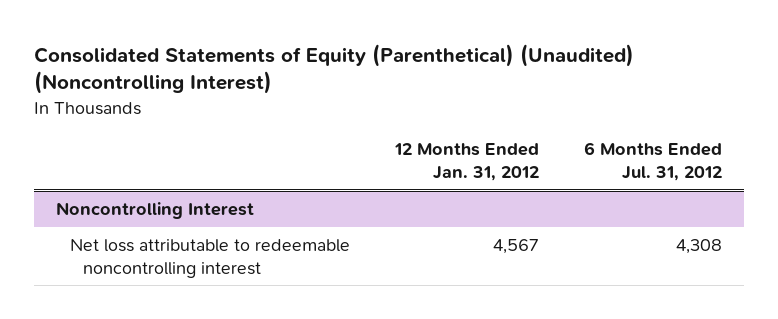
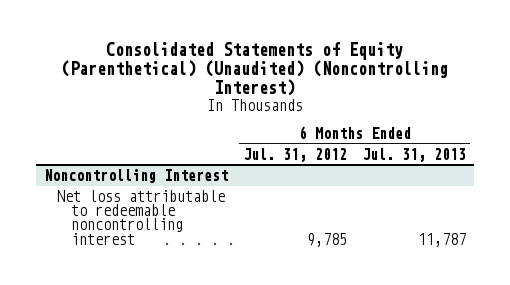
- | 12 Months Ended Jan. 31, 2012 | 6 Months Ended Jul. 31, 2012
+ | 6 Months Ended Jul. 31, 2012 | 6 Months Ended Jul. 31, 2013
@ Noncontrolling Interest
- Net loss attributable to redeemable noncontrolling interest | 4,567 | 4,308
+ Net loss attributable to redeemable noncontrolling interest | 9,785 | 11,787

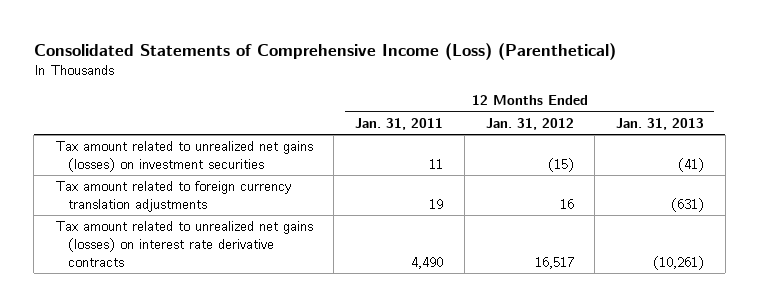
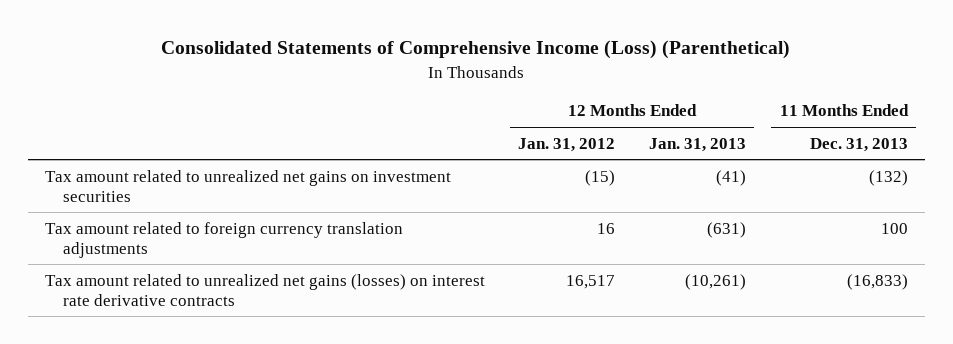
- | 12 Months Ended Jan. 31, 2011 | 12 Months Ended Jan. 31, 2012 | 12 Months Ended Jan. 31, 2013
+ | 12 Months Ended Jan. 31, 2012 | 12 Months Ended Jan. 31, 2013 | 11 Months Ended Dec. 31, 2013
- Tax amount related to unrealized net gains (losses) on investment securities | 11 | (15) | (41)
+ Tax amount related to unrealized net gains on investment securities | (15) | (41) | (132)

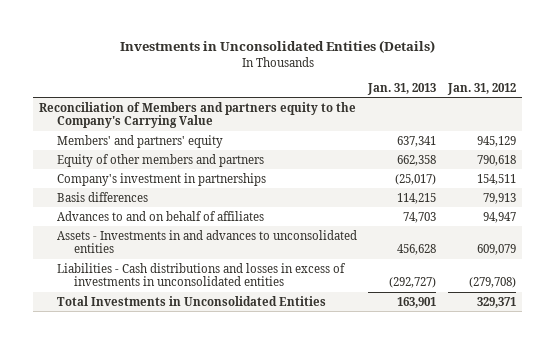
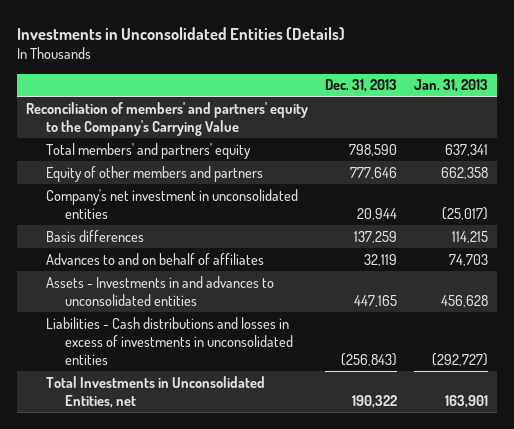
- | Jan. 31, 2013 | Jan. 31, 2012
+ | Dec. 31, 2013 | Jan. 31, 2013
- Reconciliation of Members and partners equity to the Company's Carrying Value
- Members' and partners' equity | 637,341 | 945,129
+ Reconciliation of members' and partners' equity to the Company's Carrying Value
+ Total members' and partners' equity | 798,590 | 637,341
- Company's investment in partnerships | (25,017) | 154,511
+ Company's net investment in unconsolidated entities | 20,944 | (25,017)
- Total Investments in Unconsolidated Entities | 163,901 | 329,371
+ Total Investments in Unconsolidated Entities, net | 190,322 | 163,901

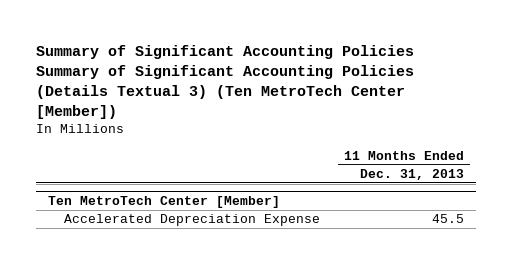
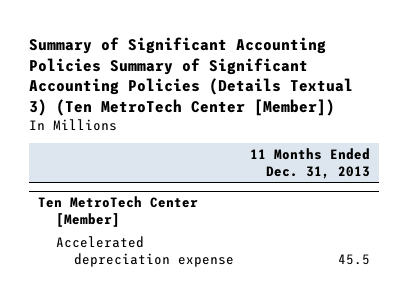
@ Ten MetroTech Center [Member]
- Accelerated Depreciation Expense | 45.5
+ Accelerated depreciation expense | 45.5

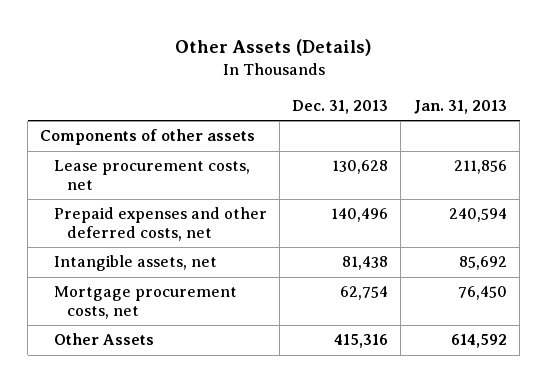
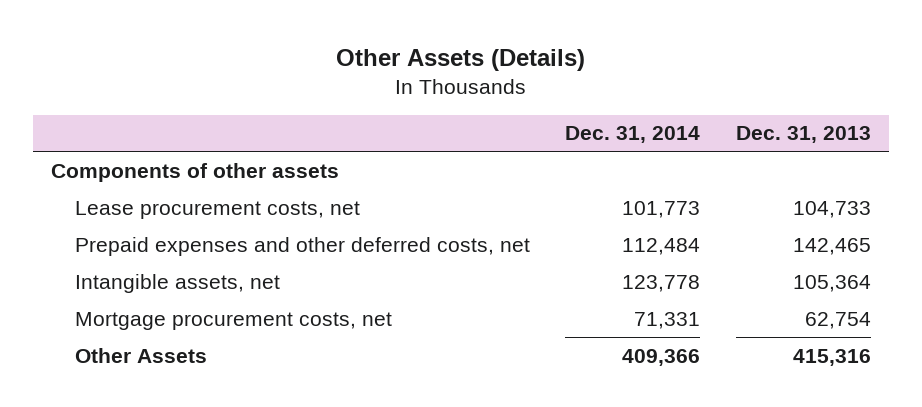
- | Dec. 31, 2013 | Jan. 31, 2013
+ | Dec. 31, 2014 | Dec. 31, 2013
- Lease procurement costs, net | 130,628 | 211,856
- Prepaid expenses and other deferred costs, net | 140,496 | 240,594
- Intangible assets, net | 81,438 | 85,692
+ Lease procurement costs, net | 101,773 | 104,733
+ Prepaid expenses and other deferred costs, net | 112,484 | 142,465
+ Intangible assets, net | 123,778 | 105,364

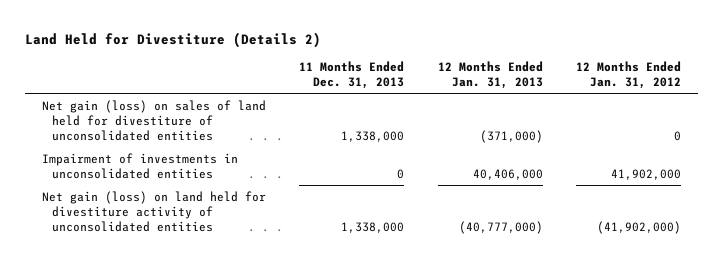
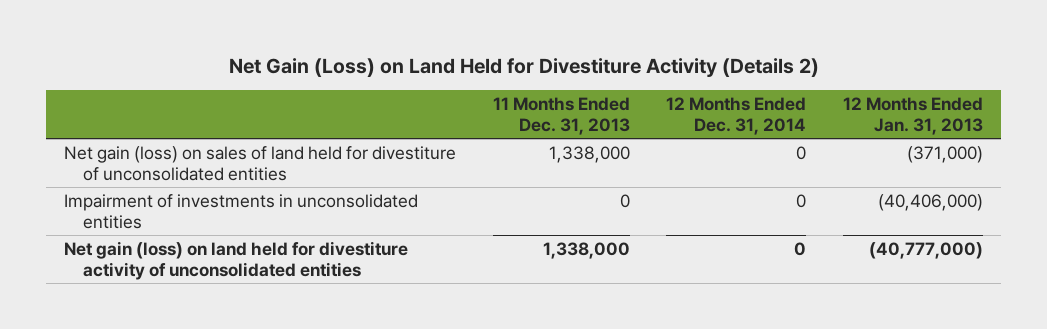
- Land Held for Divestiture (Details 2)
+ Net Gain (Loss) on Land Held for Divestiture Activity (Details 2)
- | 11 Months Ended Dec. 31, 2013 | 12 Months Ended Jan. 31, 2013 | 12 Months Ended Jan. 31, 2012
+ | 11 Months Ended Dec. 31, 2013 | 12 Months Ended Dec. 31, 2014 | 12 Months Ended Jan. 31, 2013
- Impairment of investments in unconsolidated entities | 0 | 40,406,000 | 41,902,000
+ Impairment of investments in unconsolidated entities | 0 | 0 | (40,406,000)

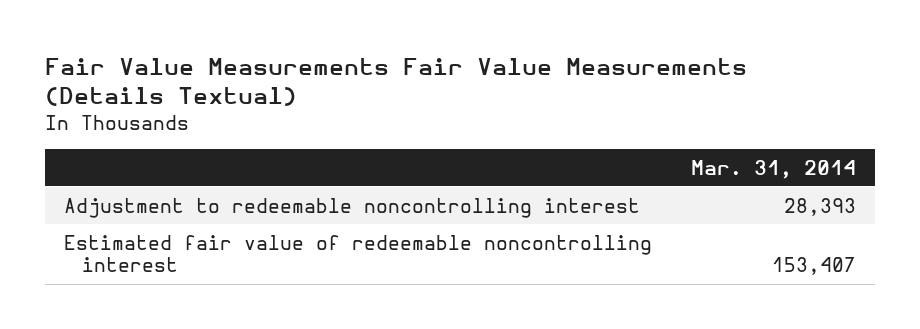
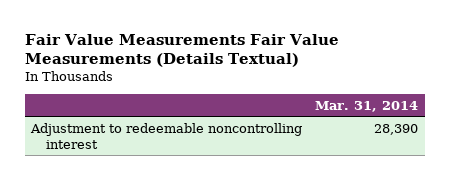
- Adjustment to redeemable noncontrolling interest | 28,393
- Estimated fair value of redeemable noncontrolling interest | 153,407
+ Adjustment to redeemable noncontrolling interest | 28,390

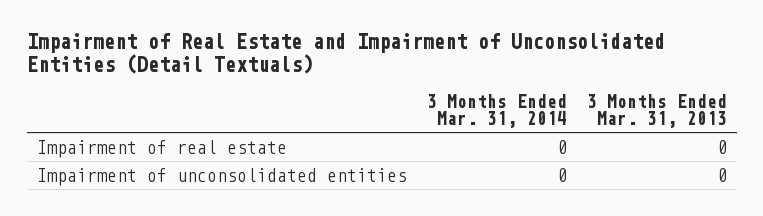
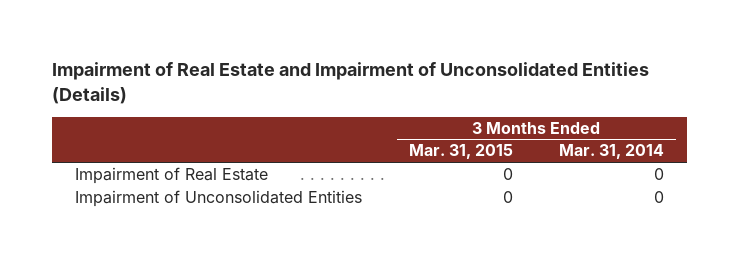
- Impairment of Real Estate and Impairment of Unconsolidated Entities (Detail Textuals)
+ Impairment of Real Estate and Impairment of Unconsolidated Entities (Details)
- | 3 Months Ended Mar. 31, 2014 | 3 Months Ended Mar. 31, 2013
+ | 3 Months Ended Mar. 31, 2015 | 3 Months Ended Mar. 31, 2014
- Impairment of real estate | 0 | 0
- Impairment of unconsolidated entities | 0 | 0
+ Impairment of Real Estate | 0 | 0
+ Impairment of Unconsolidated Entities | 0 | 0

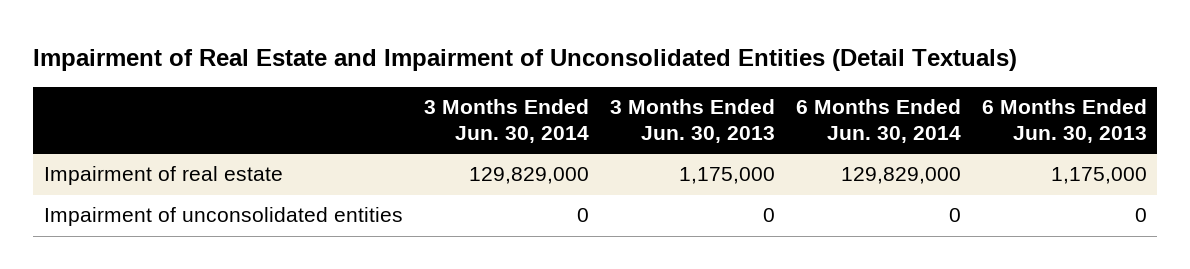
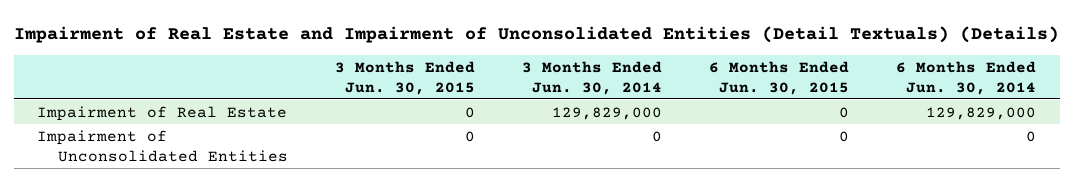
- Impairment of Real Estate and Impairment of Unconsolidated Entities (Detail Textuals)
+ Impairment of Real Estate and Impairment of Unconsolidated Entities (Detail Textuals) (Details)
- | 3 Months Ended Jun. 30, 2014 | 3 Months Ended Jun. 30, 2013 | 6 Months Ended Jun. 30, 2014 | 6 Months Ended Jun. 30, 2013
+ | 3 Months Ended Jun. 30, 2015 | 3 Months Ended Jun. 30, 2014 | 6 Months Ended Jun. 30, 2015 | 6 Months Ended Jun. 30, 2014
- Impairment of real estate | 129,829,000 | 1,175,000 | 129,829,000 | 1,175,000
- Impairment of unconsolidated entities | 0 | 0 | 0 | 0
+ Impairment of Real Estate | 0 | 129,829,000 | 0 | 129,829,000
+ Impairment of Unconsolidated Entities | 0 | 0 | 0 | 0

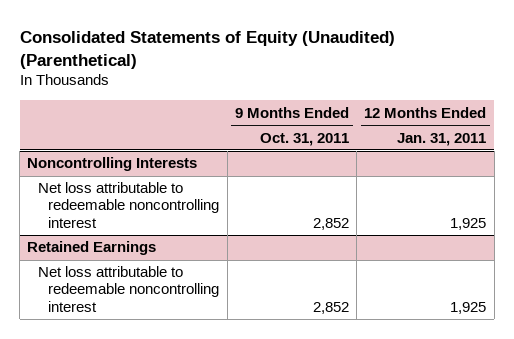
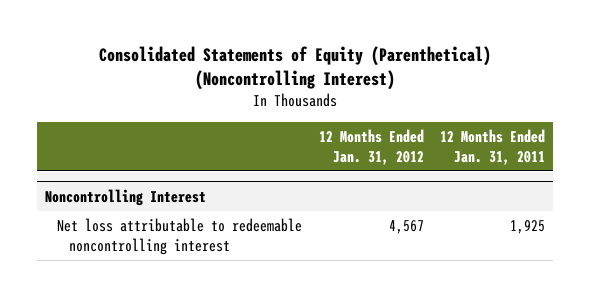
- Consolidated Statements of Equity (Unaudited) (Parenthetical)
+ Consolidated Statements of Equity (Parenthetical) (Noncontrolling Interest)
- | 9 Months Ended Oct. 31, 2011 | 12 Months Ended Jan. 31, 2011
+ | 12 Months Ended Jan. 31, 2012 | 12 Months Ended Jan. 31, 2011
- Noncontrolling Interests
- Net loss attributable to redeemable noncontrolling interest | 2,852 | 1,925
- Retained Earnings
+ Noncontrolling Interest

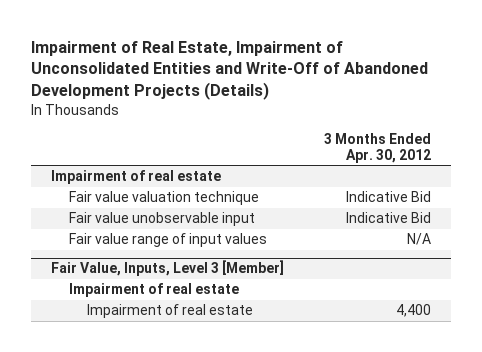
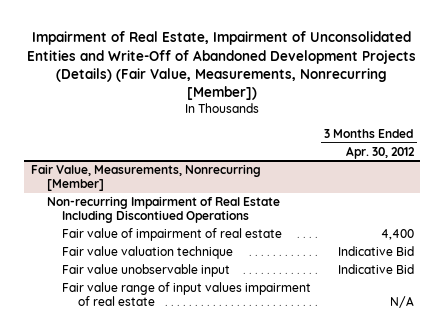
- Impairment of Real Estate, Impairment of Unconsolidated Entities and Write-Off of Abandoned Development Projects (Details)
+ Impairment of Real Estate, Impairment of Unconsolidated Entities and Write-Off of Abandoned Development Projects (Details) (Fair Value, Measurements, Nonrecurring [Member])
- Impairment of real estate
+ Fair Value, Measurements, Nonrecurring [Member]
+ Non-recurring Impairment of Real Estate Including Discontiued Operations
+ Fair value of impairment of real estate | 4,400
- Fair value range of input values | N/A
- Fair Value, Inputs, Level 3 [Member]
- Impairment of real estate
- Impairment of real estate | 4,400
+ Fair value range of input values impairment of real estate | N/A

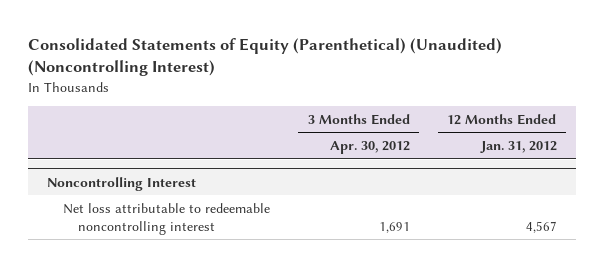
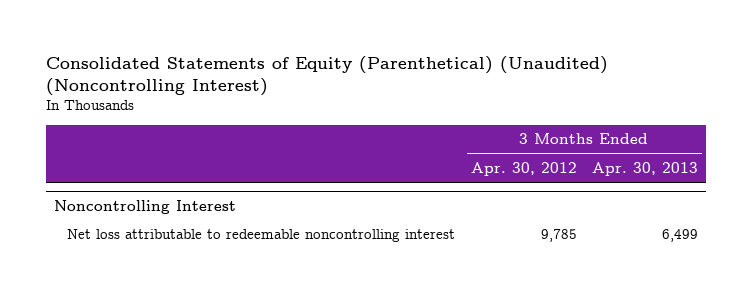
- | 3 Months Ended Apr. 30, 2012 | 12 Months Ended Jan. 31, 2012
+ | 3 Months Ended Apr. 30, 2012 | 3 Months Ended Apr. 30, 2013
@ Noncontrolling Interest
- Net loss attributable to redeemable noncontrolling interest | 1,691 | 4,567
+ Net loss attributable to redeemable noncontrolling interest | 9,785 | 6,499

